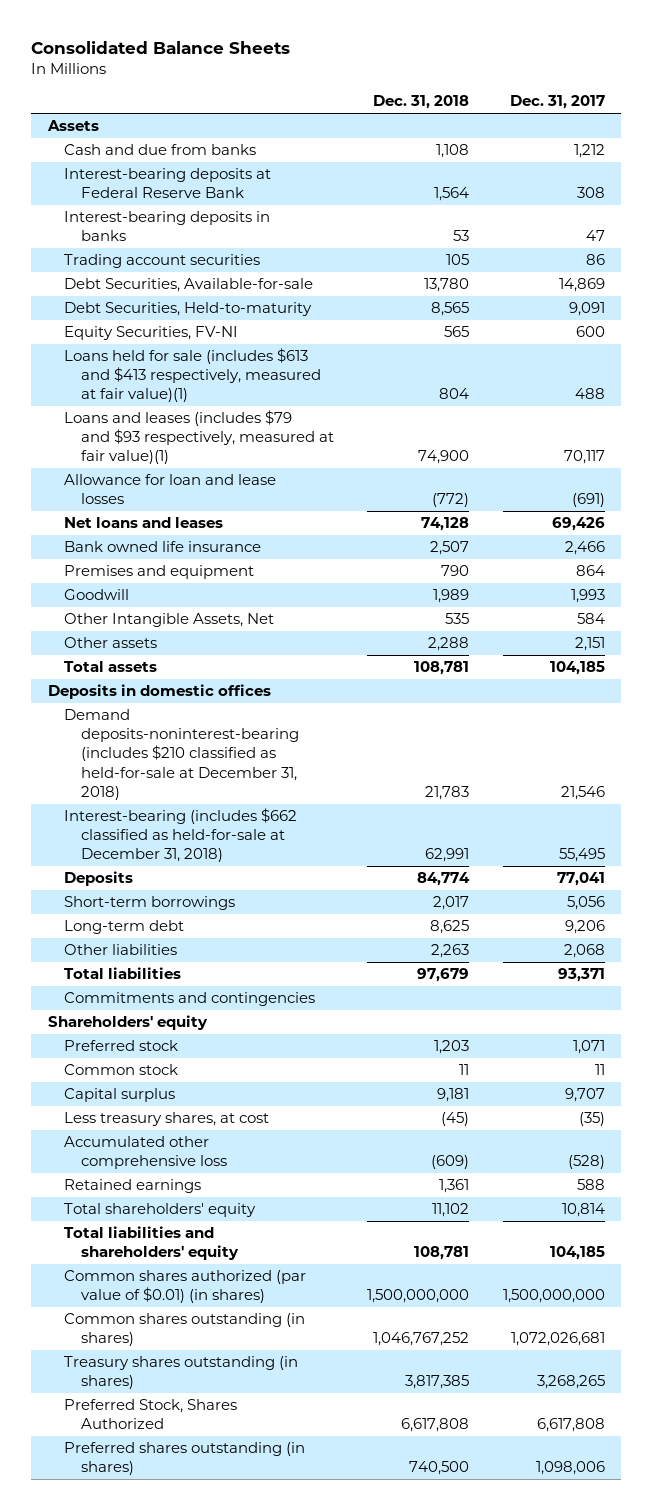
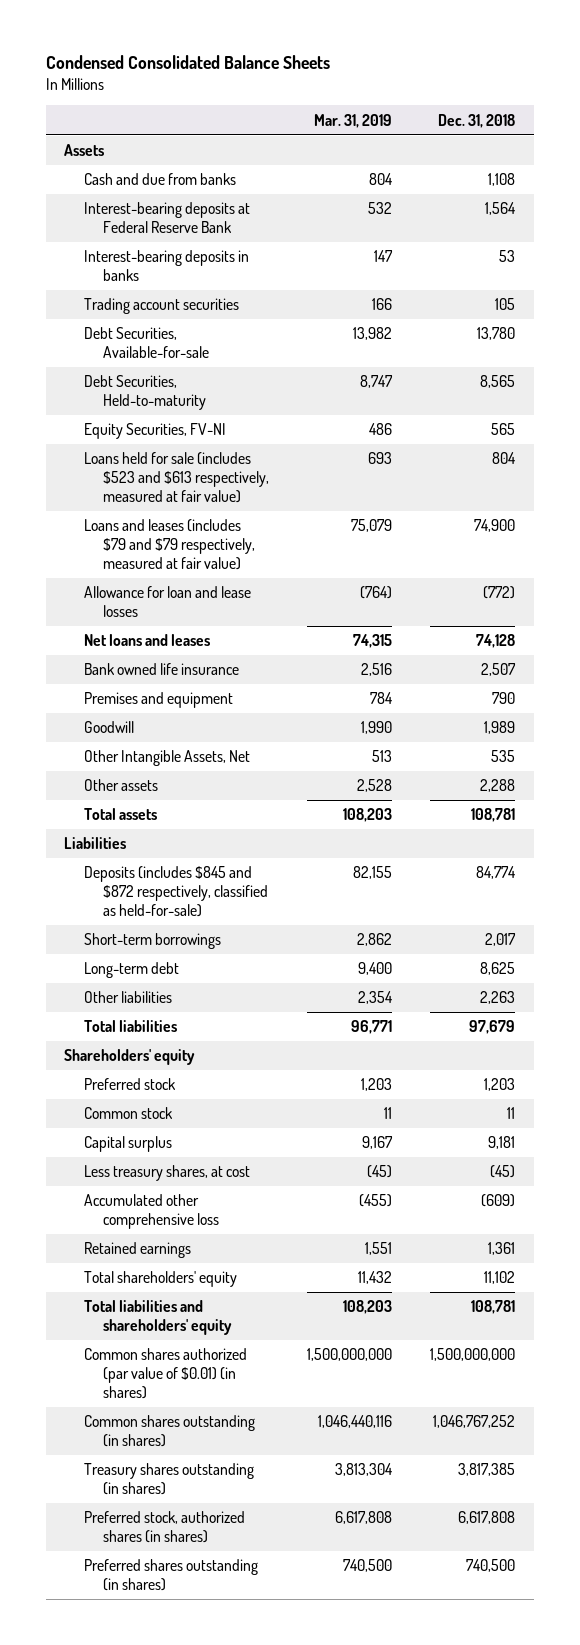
- Consolidated Balance Sheets
+ Condensed Consolidated Balance Sheets
- | Dec. 31, 2018 | Dec. 31, 2017
+ | Mar. 31, 2019 | Dec. 31, 2018
- Loans held for sale (includes $613 and $413 respectively, measured at fair value)(1) | 804 | 488
- Loans and leases (includes $79 and $93 respectively, measured at fair value)(1) | 74,900 | 70,117
+ Loans held for sale (includes $523 and $613 respectively, measured at fair value) | 693 | 804
+ Loans and leases (includes $79 and $79 respectively, measured at fair value) | 75,079 | 74,900
- Deposits in domestic offices
- Demand deposits-noninterest-bearing (includes $210 classified as held-for-sale at December 31, 2018) | 21,783 | 21,546
- Interest-bearing (includes $662 classified as held-for-sale at December 31, 2018) | 62,991 | 55,495
- Deposits | 84,774 | 77,041
+ Liabilities
+ Deposits (includes $845 and $872 respectively, classified as held-for-sale) | 82,155 | 84,774
- Commitments and contingencies
- Preferred Stock, Shares Authorized | 6,617,808 | 6,617,808
+ Preferred stock, authorized shares (in shares) | 6,617,808 | 6,617,808

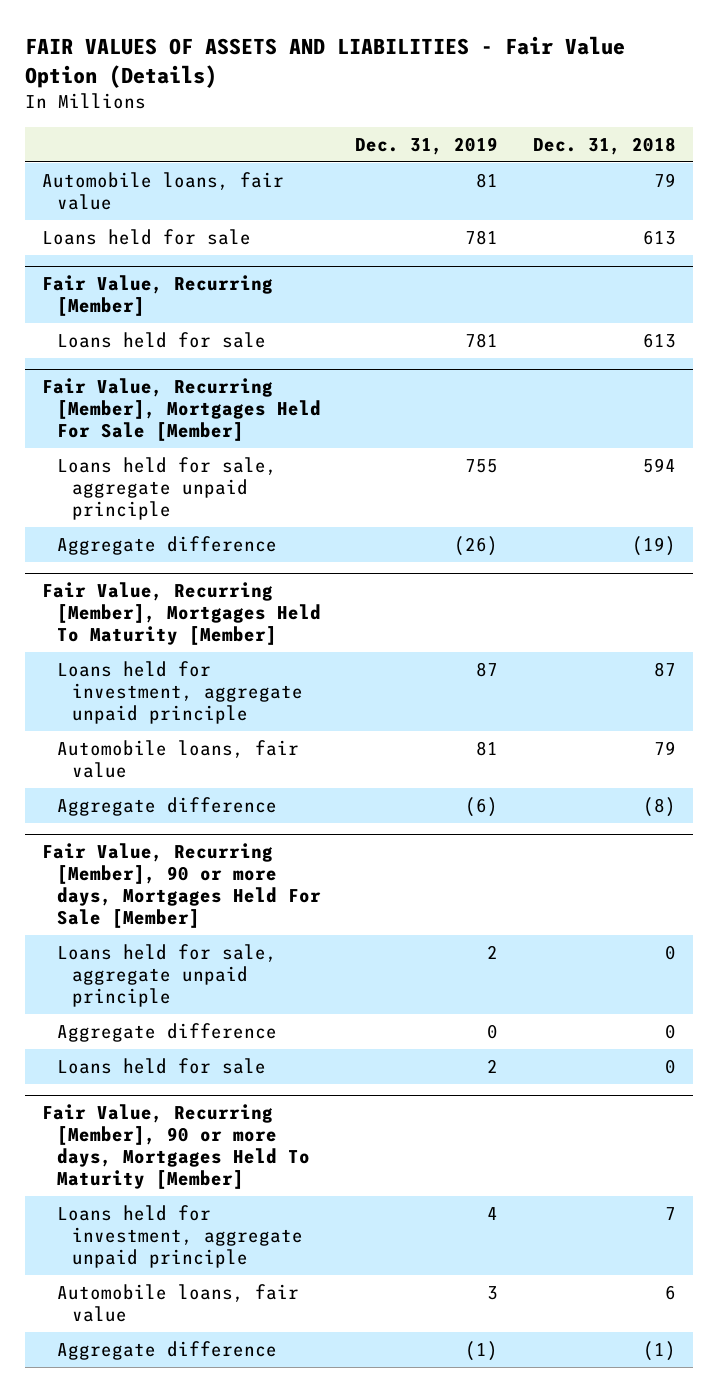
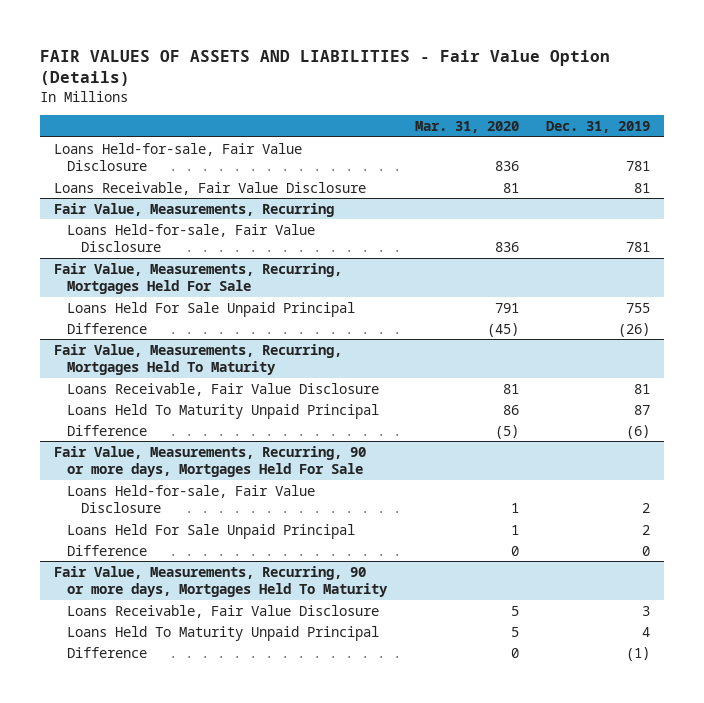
- | Dec. 31, 2019 | Dec. 31, 2018
+ | Mar. 31, 2020 | Dec. 31, 2019
- Automobile loans, fair value | 81 | 79
- Loans held for sale | 781 | 613
- Fair Value, Recurring [Member]
- Loans held for sale | 781 | 613
- Fair Value, Recurring [Member], Mortgages Held For Sale [Member]
- Loans held for sale, aggregate unpaid principle | 755 | 594
- Aggregate difference | (26) | (19)
- Fair Value, Recurring [Member], Mortgages Held To Maturity [Member]
- Loans held for investment, aggregate unpaid principle | 87 | 87
- Automobile loans, fair value | 81 | 79
- Aggregate difference | (6) | (8)
- Fair Value, Recurring [Member], 90 or more days, Mortgages Held For Sale [Member]
- Loans held for sale, aggregate unpaid principle | 2 | 0
- Aggregate difference | 0 | 0
- Loans held for sale | 2 | 0
- Fair Value, Recurring [Member], 90 or more days, Mortgages Held To Maturity [Member]
- Loans held for investment, aggregate unpaid principle | 4 | 7
- Automobile loans, fair value | 3 | 6
- Aggregate difference | (1) | (1)
+ Loans Held-for-sale, Fair Value Disclosure | 836 | 781
+ Loans Receivable, Fair Value Disclosure | 81 | 81
+ Fair Value, Measurements, Recurring
+ Loans Held-for-sale, Fair Value Disclosure | 836 | 781
+ Fair Value, Measurements, Recurring, Mortgages Held For Sale
+ Loans Held For Sale Unpaid Principal | 791 | 755
+ Difference | (45) | (26)
+ Fair Value, Measurements, Recurring, Mortgages Held To Maturity
+ Loans Receivable, Fair Value Disclosure | 81 | 81
+ Loans Held To Maturity Unpaid Principal | 86 | 87
+ Difference | (5) | (6)
+ Fair Value, Measurements, Recurring, 90 or more days, Mortgages Held For Sale
+ Loans Held-for-sale, Fair Value Disclosure | 1 | 2
+ Loans Held For Sale Unpaid Principal | 1 | 2
+ Difference | 0 | 0
+ Fair Value, Measurements, Recurring, 90 or more days, Mortgages Held To Maturity
+ Loans Receivable, Fair Value Disclosure | 5 | 3
+ Loans Held To Maturity Unpaid Principal | 5 | 4
+ Difference | 0 | (1)

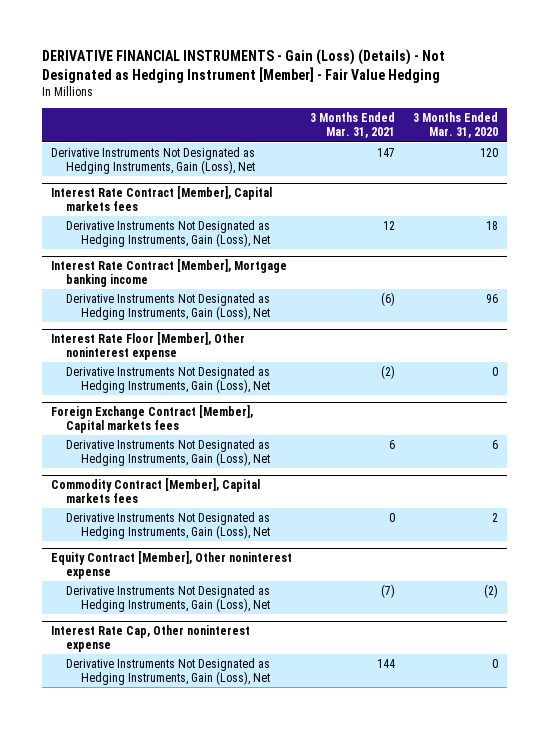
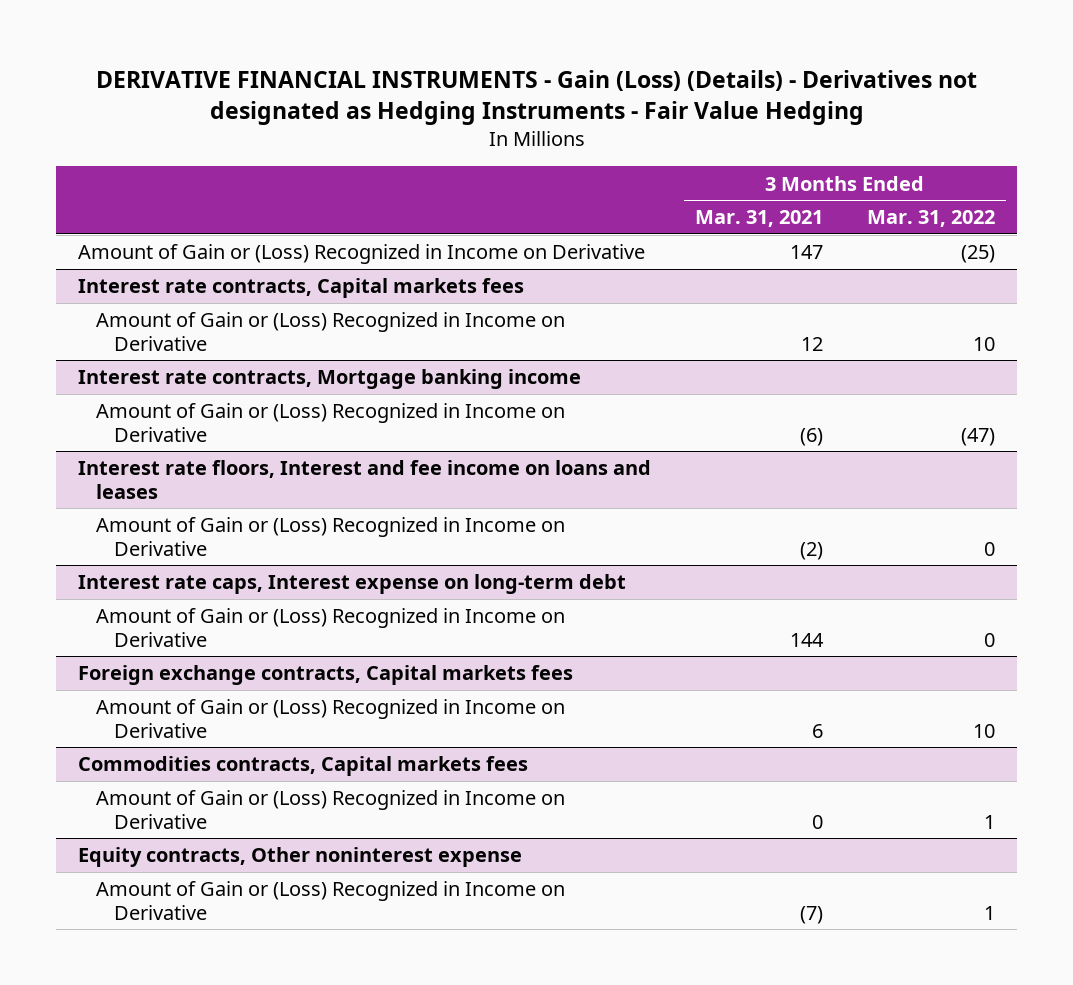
- DERIVATIVE FINANCIAL INSTRUMENTS - Gain (Loss) (Details) - Not Designated as Hedging Instrument [Member] - Fair Value Hedging
+ DERIVATIVE FINANCIAL INSTRUMENTS - Gain (Loss) (Details) - Derivatives not designated as Hedging Instruments - Fair Value Hedging
- | 3 Months Ended Mar. 31, 2021 | 3 Months Ended Mar. 31, 2020
+ | 3 Months Ended Mar. 31, 2021 | 3 Months Ended Mar. 31, 2022
- Derivative Instruments Not Designated as Hedging Instruments, Gain (Loss), Net | 147 | 120
- Interest Rate Contract [Member], Capital markets fees
- Derivative Instruments Not Designated as Hedging Instruments, Gain (Loss), Net | 12 | 18
- Interest Rate Contract [Member], Mortgage banking income
- Derivative Instruments Not Designated as Hedging Instruments, Gain (Loss), Net | (6) | 96
- Interest Rate Floor [Member], Other noninterest expense
- Derivative Instruments Not Designated as Hedging Instruments, Gain (Loss), Net | (2) | 0
- Foreign Exchange Contract [Member], Capital markets fees
- Derivative Instruments Not Designated as Hedging Instruments, Gain (Loss), Net | 6 | 6
- Commodity Contract [Member], Capital markets fees
- Derivative Instruments Not Designated as Hedging Instruments, Gain (Loss), Net | 0 | 2
- Equity Contract [Member], Other noninterest expense
- Derivative Instruments Not Designated as Hedging Instruments, Gain (Loss), Net | (7) | (2)
- Interest Rate Cap, Other noninterest expense
- Derivative Instruments Not Designated as Hedging Instruments, Gain (Loss), Net | 144 | 0
+ Amount of Gain or (Loss) Recognized in Income on Derivative | 147 | (25)
+ Interest rate contracts, Capital markets fees
+ Amount of Gain or (Loss) Recognized in Income on Derivative | 12 | 10
+ Interest rate contracts, Mortgage banking income
+ Amount of Gain or (Loss) Recognized in Income on Derivative | (6) | (47)
+ Interest rate floors, Interest and fee income on loans and leases
+ Amount of Gain or (Loss) Recognized in Income on Derivative | (2) | 0
+ Interest rate caps, Interest expense on long-term debt
+ Amount of Gain or (Loss) Recognized in Income on Derivative | 144 | 0
+ Foreign exchange contracts, Capital markets fees
+ Amount of Gain or (Loss) Recognized in Income on Derivative | 6 | 10
+ Commodities contracts, Capital markets fees
+ Amount of Gain or (Loss) Recognized in Income on Derivative | 0 | 1
+ Equity contracts, Other noninterest expense
+ Amount of Gain or (Loss) Recognized in Income on Derivative | (7) | 1

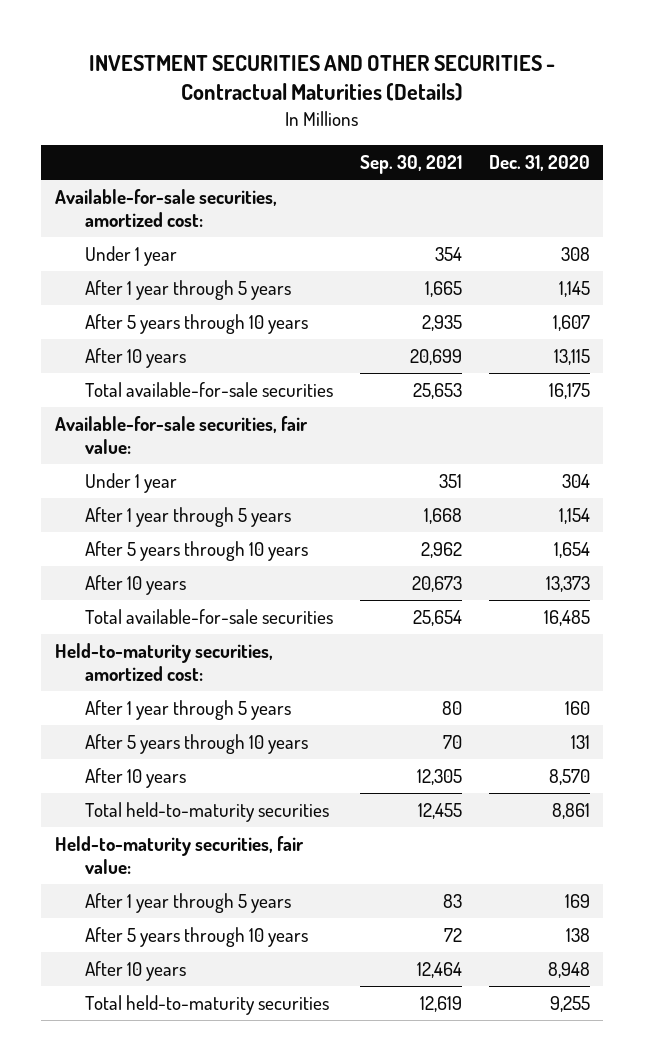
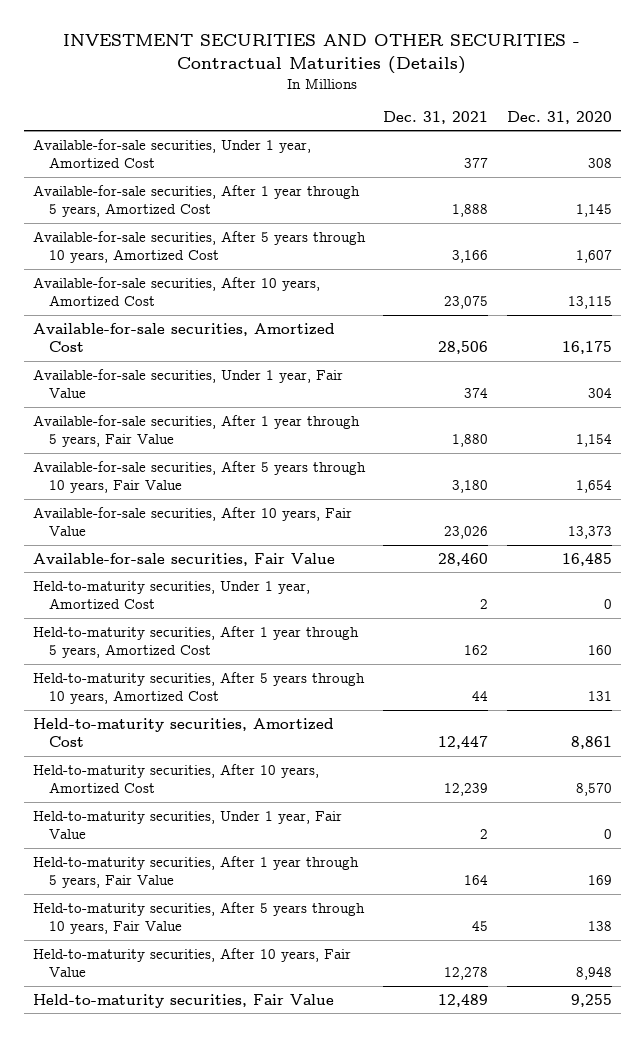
- | Sep. 30, 2021 | Dec. 31, 2020
+ | Dec. 31, 2021 | Dec. 31, 2020
- Available-for-sale securities, amortized cost:
- Under 1 year | 354 | 308
- After 1 year through 5 years | 1,665 | 1,145
- After 5 years through 10 years | 2,935 | 1,607
- After 10 years | 20,699 | 13,115
- Total available-for-sale securities | 25,653 | 16,175
- Available-for-sale securities, fair value:
- Under 1 year | 351 | 304
- After 1 year through 5 years | 1,668 | 1,154
- After 5 years through 10 years | 2,962 | 1,654
- After 10 years | 20,673 | 13,373
- Total available-for-sale securities | 25,654 | 16,485
- Held-to-maturity securities, amortized cost:
- After 1 year through 5 years | 80 | 160
- After 5 years through 10 years | 70 | 131
- After 10 years | 12,305 | 8,570
- Total held-to-maturity securities | 12,455 | 8,861
- Held-to-maturity securities, fair value:
- After 1 year through 5 years | 83 | 169
- After 5 years through 10 years | 72 | 138
- After 10 years | 12,464 | 8,948
- Total held-to-maturity securities | 12,619 | 9,255
+ Available-for-sale securities, Under 1 year, Amortized Cost | 377 | 308
+ Available-for-sale securities, After 1 year through 5 years, Amortized Cost | 1,888 | 1,145
+ Available-for-sale securities, After 5 years through 10 years, Amortized Cost | 3,166 | 1,607
+ Available-for-sale securities, After 10 years, Amortized Cost | 23,075 | 13,115
+ Available-for-sale securities, Amortized Cost | 28,506 | 16,175
+ Available-for-sale securities, Under 1 year, Fair Value | 374 | 304
+ Available-for-sale securities, After 1 year through 5 years, Fair Value | 1,880 | 1,154
+ Available-for-sale securities, After 5 years through 10 years, Fair Value | 3,180 | 1,654
+ Available-for-sale securities, After 10 years, Fair Value | 23,026 | 13,373
+ Available-for-sale securities, Fair Value | 28,460 | 16,485
+ Held-to-maturity securities, Under 1 year, Amortized Cost | 2 | 0
+ Held-to-maturity securities, After 1 year through 5 years, Amortized Cost | 162 | 160
+ Held-to-maturity securities, After 5 years through 10 years, Amortized Cost | 44 | 131
+ Held-to-maturity securities, Amortized Cost | 12,447 | 8,861
+ Held-to-maturity securities, After 10 years, Amortized Cost | 12,239 | 8,570
+ Held-to-maturity securities, Under 1 year, Fair Value | 2 | 0
+ Held-to-maturity securities, After 1 year through 5 years, Fair Value | 164 | 169
+ Held-to-maturity securities, After 5 years through 10 years, Fair Value | 45 | 138
+ Held-to-maturity securities, After 10 years, Fair Value | 12,278 | 8,948
+ Held-to-maturity securities, Fair Value | 12,489 | 9,255

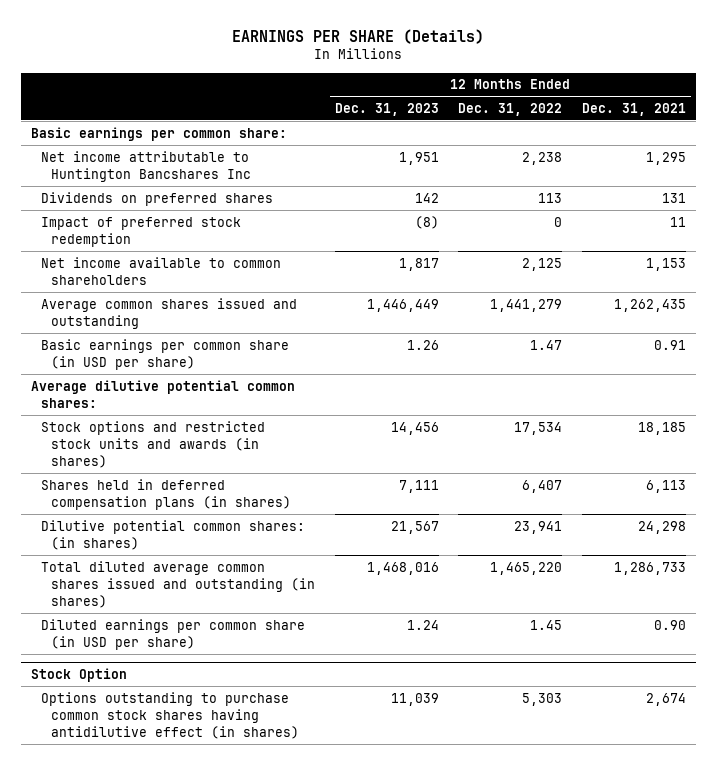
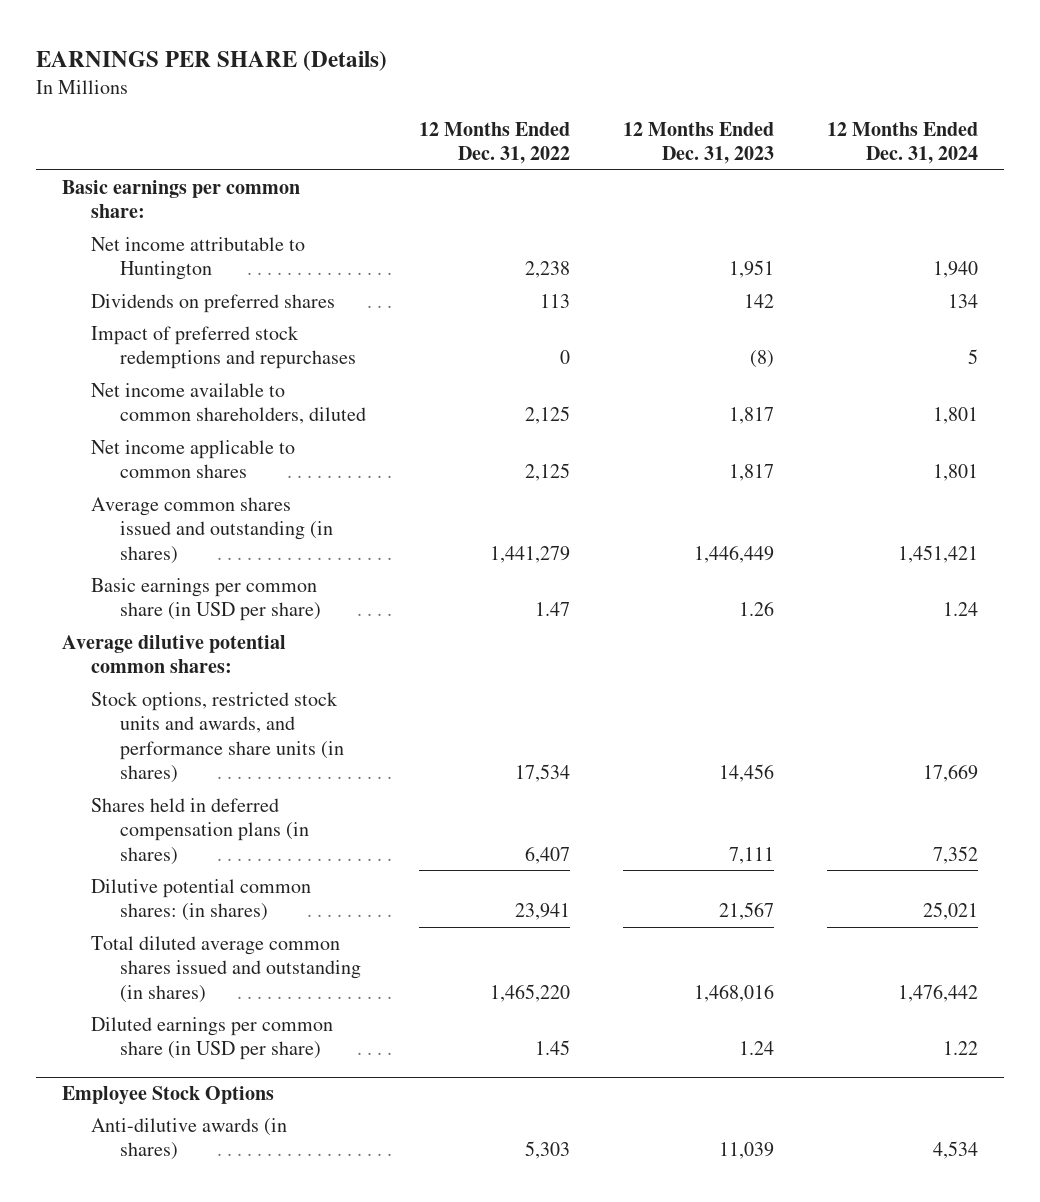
- | 12 Months Ended Dec. 31, 2023 | 12 Months Ended Dec. 31, 2022 | 12 Months Ended Dec. 31, 2021
+ | 12 Months Ended Dec. 31, 2022 | 12 Months Ended Dec. 31, 2023 | 12 Months Ended Dec. 31, 2024
- Net income attributable to Huntington Bancshares Inc | 1,951 | 2,238 | 1,295
+ Net income attributable to Huntington | 2,238 | 1,951 | 1,940
- Impact of preferred stock redemption | (8) | 0 | 11
- Net income available to common shareholders | 1,817 | 2,125 | 1,153
- Average common shares issued and outstanding | 1,446,449 | 1,441,279 | 1,262,435
+ Impact of preferred stock redemptions and repurchases | 0 | (8) | 5
+ Net income available to common shareholders, diluted | 2,125 | 1,817 | 1,801
+ Net income applicable to common shares | 2,125 | 1,817 | 1,801
+ Average common shares issued and outstanding (in shares) | 1,441,279 | 1,446,449 | 1,451,421
- Stock options and restricted stock units and awards (in shares) | 14,456 | 17,534 | 18,185
+ Stock options, restricted stock units and awards, and performance share units (in shares) | 17,534 | 14,456 | 17,669
- Stock Option
- Options outstanding to purchase common stock shares having antidilutive effect (in shares) | 11,039 | 5,303 | 2,674
+ Employee Stock Options
+ Anti-dilutive awards (in shares) | 5,303 | 11,039 | 4,534

